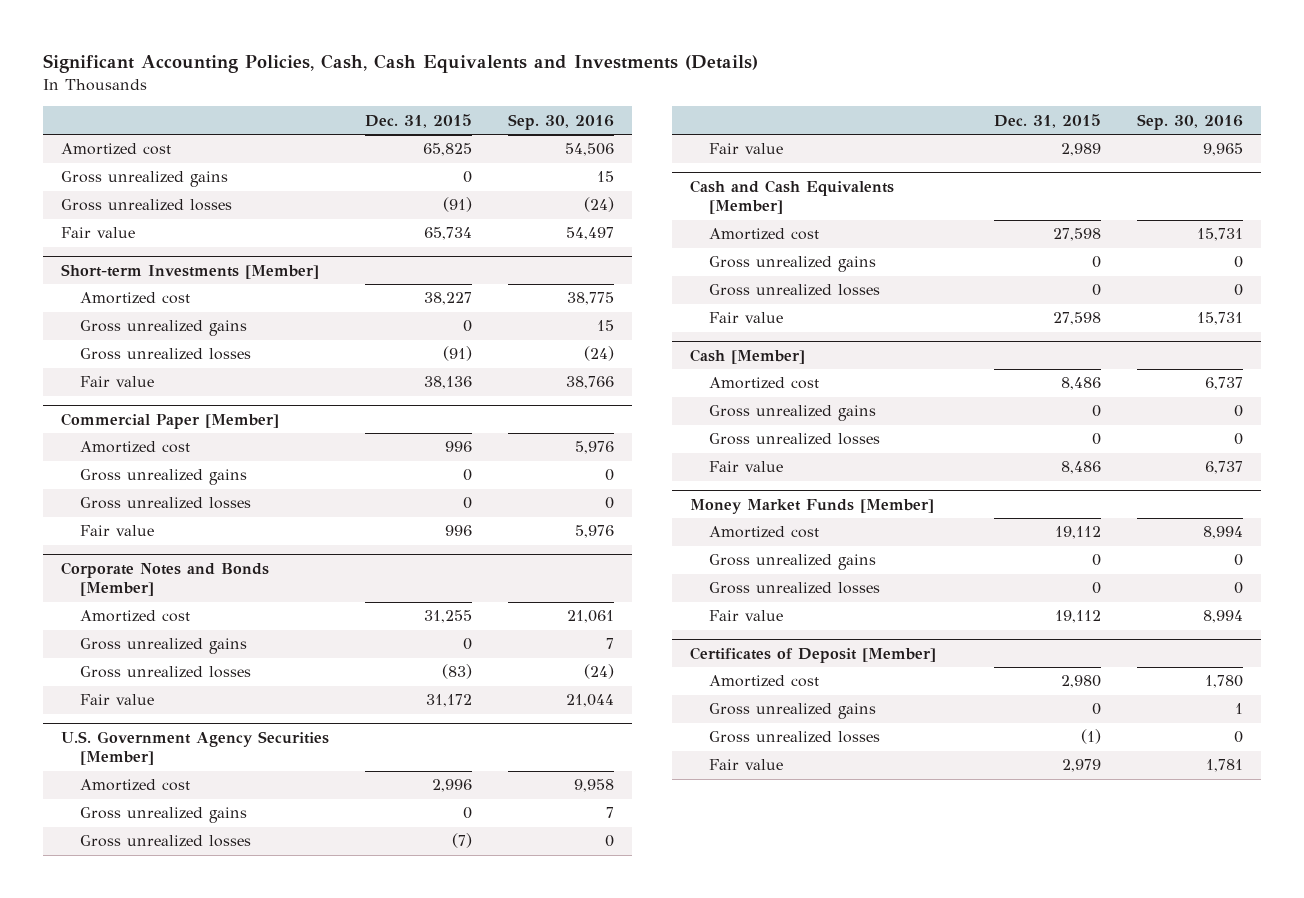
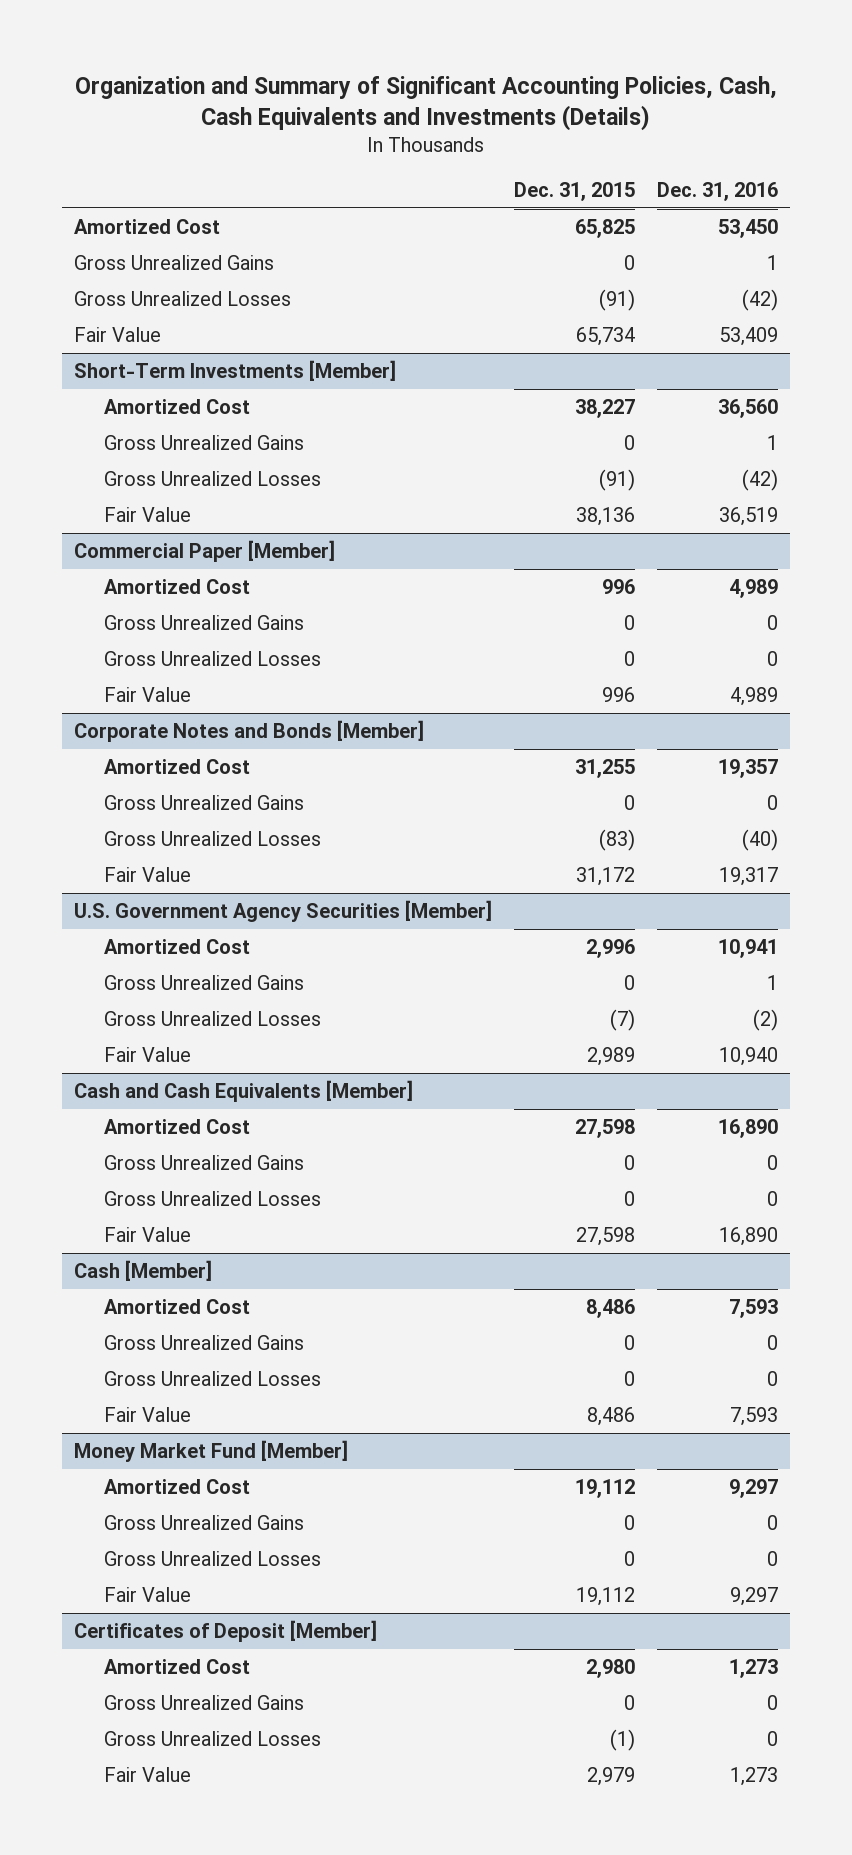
- Significant Accounting Policies, Cash, Cash Equivalents and Investments (Details)
+ Organization and Summary of Significant Accounting Policies, Cash, Cash Equivalents and Investments (Details)
- | Dec. 31, 2015 | Sep. 30, 2016
+ | Dec. 31, 2015 | Dec. 31, 2016
- Amortized cost | 65,825 | 54,506
- Gross unrealized gains | 0 | 15
- Gross unrealized losses | (91) | (24)
- Fair value | 65,734 | 54,497
- Short-term Investments [Member]
- Amortized cost | 38,227 | 38,775
- Gross unrealized gains | 0 | 15
- Gross unrealized losses | (91) | (24)
- Fair value | 38,136 | 38,766
+ Amortized Cost | 65,825 | 53,450
+ Gross Unrealized Gains | 0 | 1
+ Gross Unrealized Losses | (91) | (42)
+ Fair Value | 65,734 | 53,409
+ Short-Term Investments [Member]
+ Amortized Cost | 38,227 | 36,560
+ Gross Unrealized Gains | 0 | 1
+ Gross Unrealized Losses | (91) | (42)
+ Fair Value | 38,136 | 36,519
@ Commercial Paper [Member]
- Amortized cost | 996 | 5,976
- Gross unrealized gains | 0 | 0
- Gross unrealized losses | 0 | 0
- Fair value | 996 | 5,976
+ Amortized Cost | 996 | 4,989
+ Gross Unrealized Gains | 0 | 0
+ Gross Unrealized Losses | 0 | 0
+ Fair Value | 996 | 4,989
@ Corporate Notes and Bonds [Member]
- Amortized cost | 31,255 | 21,061
- Gross unrealized gains | 0 | 7
- Gross unrealized losses | (83) | (24)
- Fair value | 31,172 | 21,044
+ Amortized Cost | 31,255 | 19,357
+ Gross Unrealized Gains | 0 | 0
+ Gross Unrealized Losses | (83) | (40)
+ Fair Value | 31,172 | 19,317
@ U.S. Government Agency Securities [Member]
- Amortized cost | 2,996 | 9,958
- Gross unrealized gains | 0 | 7
- Gross unrealized losses | (7) | 0
- Fair value | 2,989 | 9,965
+ Amortized Cost | 2,996 | 10,941
+ Gross Unrealized Gains | 0 | 1
+ Gross Unrealized Losses | (7) | (2)
+ Fair Value | 2,989 | 10,940
@ Cash and Cash Equivalents [Member]
- Amortized cost | 27,598 | 15,731
- Gross unrealized gains | 0 | 0
- Gross unrealized losses | 0 | 0
- Fair value | 27,598 | 15,731
+ Amortized Cost | 27,598 | 16,890
+ Gross Unrealized Gains | 0 | 0
+ Gross Unrealized Losses | 0 | 0
+ Fair Value | 27,598 | 16,890
@ Cash [Member]
- Amortized cost | 8,486 | 6,737
- Gross unrealized gains | 0 | 0
- Gross unrealized losses | 0 | 0
- Fair value | 8,486 | 6,737
- Money Market Funds [Member]
- Amortized cost | 19,112 | 8,994
- Gross unrealized gains | 0 | 0
- Gross unrealized losses | 0 | 0
- Fair value | 19,112 | 8,994
@ Cash [Member]
+ Amortized Cost | 8,486 | 7,593
+ Gross Unrealized Gains | 0 | 0
+ Gross Unrealized Losses | 0 | 0
+ Fair Value | 8,486 | 7,593
+ Money Market Fund [Member]
+ Amortized Cost | 19,112 | 9,297
+ Gross Unrealized Gains | 0 | 0
+ Gross Unrealized Losses | 0 | 0
+ Fair Value | 19,112 | 9,297
@ Certificates of Deposit [Member]
- Amortized cost | 2,980 | 1,780
- Gross unrealized gains | 0 | 1
- Gross unrealized losses | (1) | 0
- Fair value | 2,979 | 1,781
+ Amortized Cost | 2,980 | 1,273
+ Gross Unrealized Gains | 0 | 0
+ Gross Unrealized Losses | (1) | 0
+ Fair Value | 2,979 | 1,273

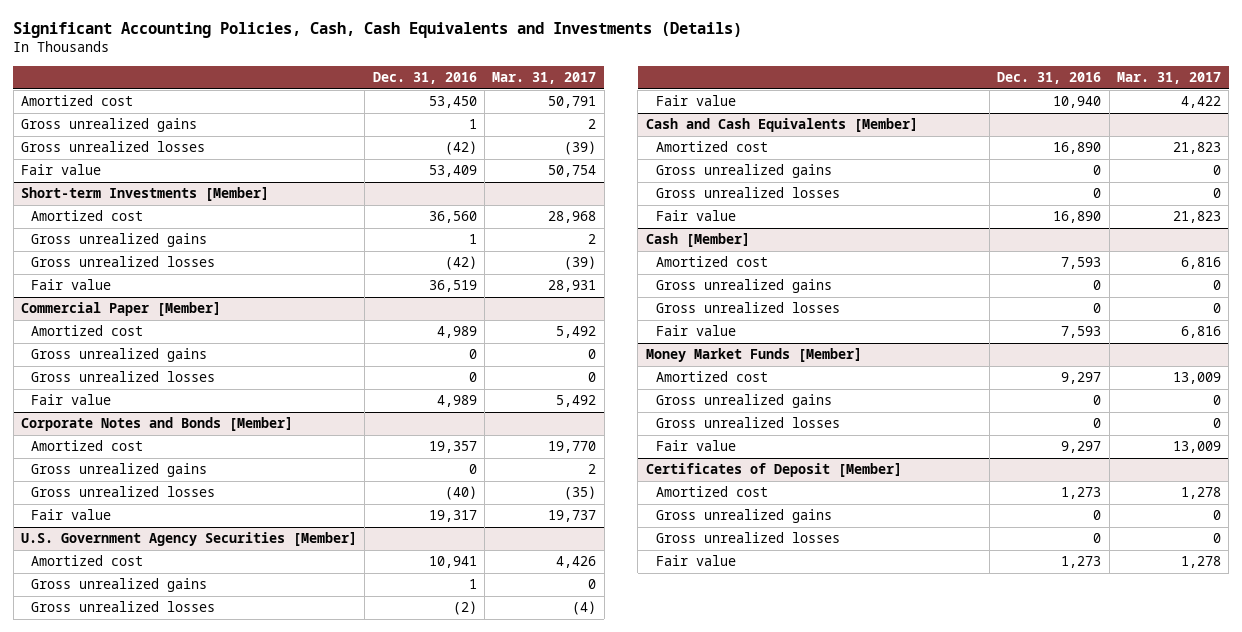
- Organization and Summary of Significant Accounting Policies, Cash, Cash Equivalents and Investments (Details)
+ Significant Accounting Policies, Cash, Cash Equivalents and Investments (Details)
- | Dec. 31, 2015 | Dec. 31, 2016
+ | Dec. 31, 2016 | Mar. 31, 2017
- Amortized Cost | 65,825 | 53,450
- Gross Unrealized Gains | 0 | 1
- Gross Unrealized Losses | (91) | (42)
- Fair Value | 65,734 | 53,409
- Short-Term Investments [Member]
- Amortized Cost | 38,227 | 36,560
- Gross Unrealized Gains | 0 | 1
- Gross Unrealized Losses | (91) | (42)
- Fair Value | 38,136 | 36,519
+ Amortized cost | 53,450 | 50,791
+ Gross unrealized gains | 1 | 2
+ Gross unrealized losses | (42) | (39)
+ Fair value | 53,409 | 50,754
+ Short-term Investments [Member]
+ Amortized cost | 36,560 | 28,968
+ Gross unrealized gains | 1 | 2
+ Gross unrealized losses | (42) | (39)
+ Fair value | 36,519 | 28,931
@ Commercial Paper [Member]
- Amortized Cost | 996 | 4,989
- Gross Unrealized Gains | 0 | 0
- Gross Unrealized Losses | 0 | 0
- Fair Value | 996 | 4,989
+ Amortized cost | 4,989 | 5,492
+ Gross unrealized gains | 0 | 0
+ Gross unrealized losses | 0 | 0
+ Fair value | 4,989 | 5,492
@ Corporate Notes and Bonds [Member]
- Amortized Cost | 31,255 | 19,357
- Gross Unrealized Gains | 0 | 0
- Gross Unrealized Losses | (83) | (40)
- Fair Value | 31,172 | 19,317
+ Amortized cost | 19,357 | 19,770
+ Gross unrealized gains | 0 | 2
+ Gross unrealized losses | (40) | (35)
+ Fair value | 19,317 | 19,737
@ U.S. Government Agency Securities [Member]
- Amortized Cost | 2,996 | 10,941
- Gross Unrealized Gains | 0 | 1
- Gross Unrealized Losses | (7) | (2)
- Fair Value | 2,989 | 10,940
+ Amortized cost | 10,941 | 4,426
+ Gross unrealized gains | 1 | 0
+ Gross unrealized losses | (2) | (4)
+ Fair value | 10,940 | 4,422
@ Cash and Cash Equivalents [Member]
- Amortized Cost | 27,598 | 16,890
- Gross Unrealized Gains | 0 | 0
- Gross Unrealized Losses | 0 | 0
- Fair Value | 27,598 | 16,890
+ Amortized cost | 16,890 | 21,823
+ Gross unrealized gains | 0 | 0
+ Gross unrealized losses | 0 | 0
+ Fair value | 16,890 | 21,823
@ Cash [Member]
- Amortized Cost | 8,486 | 7,593
- Gross Unrealized Gains | 0 | 0
- Gross Unrealized Losses | 0 | 0
- Fair Value | 8,486 | 7,593
- Money Market Fund [Member]
- Amortized Cost | 19,112 | 9,297
- Gross Unrealized Gains | 0 | 0
- Gross Unrealized Losses | 0 | 0
- Fair Value | 19,112 | 9,297
@ Cash [Member]
+ Amortized cost | 7,593 | 6,816
+ Gross unrealized gains | 0 | 0
+ Gross unrealized losses | 0 | 0
+ Fair value | 7,593 | 6,816
+ Money Market Funds [Member]
+ Amortized cost | 9,297 | 13,009
+ Gross unrealized gains | 0 | 0
+ Gross unrealized losses | 0 | 0
+ Fair value | 9,297 | 13,009
@ Certificates of Deposit [Member]
- Amortized Cost | 2,980 | 1,273
- Gross Unrealized Gains | 0 | 0
- Gross Unrealized Losses | (1) | 0
- Fair Value | 2,979 | 1,273
+ Amortized cost | 1,273 | 1,278
+ Gross unrealized gains | 0 | 0
+ Gross unrealized losses | 0 | 0
+ Fair value | 1,273 | 1,278

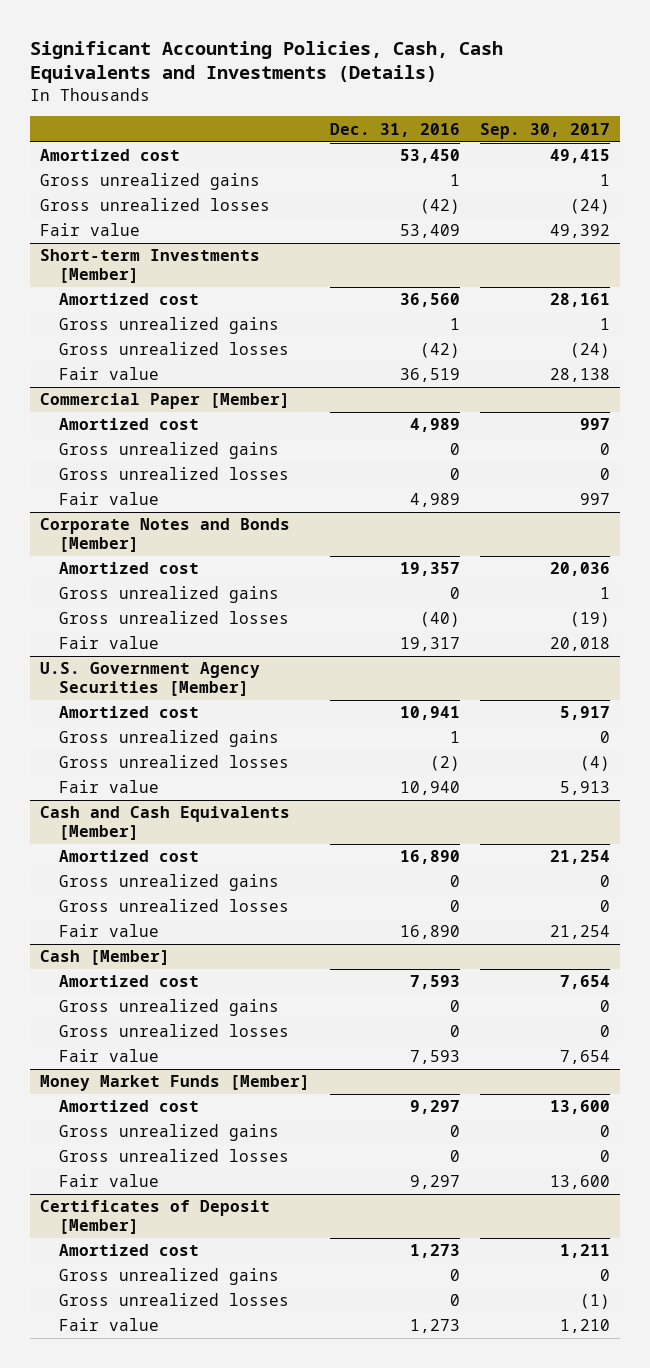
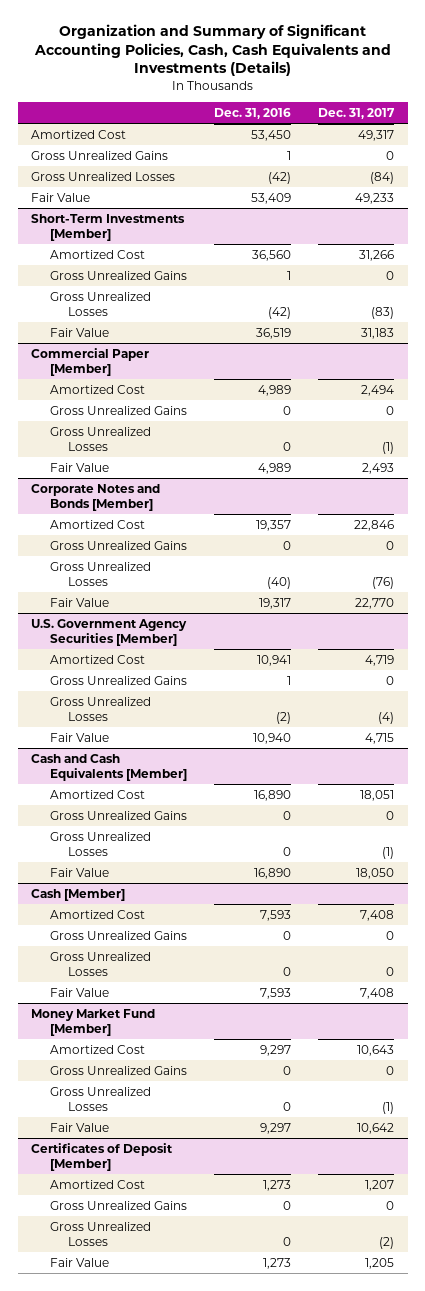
- Significant Accounting Policies, Cash, Cash Equivalents and Investments (Details)
+ Organization and Summary of Significant Accounting Policies, Cash, Cash Equivalents and Investments (Details)
- | Dec. 31, 2016 | Sep. 30, 2017
+ | Dec. 31, 2016 | Dec. 31, 2017
- Amortized cost | 53,450 | 49,415
- Gross unrealized gains | 1 | 1
- Gross unrealized losses | (42) | (24)
- Fair value | 53,409 | 49,392
- Short-term Investments [Member]
- Amortized cost | 36,560 | 28,161
- Gross unrealized gains | 1 | 1
- Gross unrealized losses | (42) | (24)
- Fair value | 36,519 | 28,138
+ Amortized Cost | 53,450 | 49,317
+ Gross Unrealized Gains | 1 | 0
+ Gross Unrealized Losses | (42) | (84)
+ Fair Value | 53,409 | 49,233
+ Short-Term Investments [Member]
+ Amortized Cost | 36,560 | 31,266
+ Gross Unrealized Gains | 1 | 0
+ Gross Unrealized Losses | (42) | (83)
+ Fair Value | 36,519 | 31,183
@ Commercial Paper [Member]
- Amortized cost | 4,989 | 997
- Gross unrealized gains | 0 | 0
- Gross unrealized losses | 0 | 0
- Fair value | 4,989 | 997
+ Amortized Cost | 4,989 | 2,494
+ Gross Unrealized Gains | 0 | 0
+ Gross Unrealized Losses | 0 | (1)
+ Fair Value | 4,989 | 2,493
@ Corporate Notes and Bonds [Member]
- Amortized cost | 19,357 | 20,036
- Gross unrealized gains | 0 | 1
- Gross unrealized losses | (40) | (19)
- Fair value | 19,317 | 20,018
+ Amortized Cost | 19,357 | 22,846
+ Gross Unrealized Gains | 0 | 0
+ Gross Unrealized Losses | (40) | (76)
+ Fair Value | 19,317 | 22,770
@ U.S. Government Agency Securities [Member]
- Amortized cost | 10,941 | 5,917
- Gross unrealized gains | 1 | 0
- Gross unrealized losses | (2) | (4)
- Fair value | 10,940 | 5,913
+ Amortized Cost | 10,941 | 4,719
+ Gross Unrealized Gains | 1 | 0
+ Gross Unrealized Losses | (2) | (4)
+ Fair Value | 10,940 | 4,715
@ Cash and Cash Equivalents [Member]
- Amortized cost | 16,890 | 21,254
- Gross unrealized gains | 0 | 0
- Gross unrealized losses | 0 | 0
- Fair value | 16,890 | 21,254
+ Amortized Cost | 16,890 | 18,051
+ Gross Unrealized Gains | 0 | 0
+ Gross Unrealized Losses | 0 | (1)
+ Fair Value | 16,890 | 18,050
@ Cash [Member]
- Amortized cost | 7,593 | 7,654
- Gross unrealized gains | 0 | 0
- Gross unrealized losses | 0 | 0
- Fair value | 7,593 | 7,654
- Money Market Funds [Member]
- Amortized cost | 9,297 | 13,600
- Gross unrealized gains | 0 | 0
- Gross unrealized losses | 0 | 0
- Fair value | 9,297 | 13,600
@ Cash [Member]
+ Amortized Cost | 7,593 | 7,408
+ Gross Unrealized Gains | 0 | 0
+ Gross Unrealized Losses | 0 | 0
+ Fair Value | 7,593 | 7,408
+ Money Market Fund [Member]
+ Amortized Cost | 9,297 | 10,643
+ Gross Unrealized Gains | 0 | 0
+ Gross Unrealized Losses | 0 | (1)
+ Fair Value | 9,297 | 10,642
@ Certificates of Deposit [Member]
- Amortized cost | 1,273 | 1,211
- Gross unrealized gains | 0 | 0
- Gross unrealized losses | 0 | (1)
- Fair value | 1,273 | 1,210
+ Amortized Cost | 1,273 | 1,207
+ Gross Unrealized Gains | 0 | 0
+ Gross Unrealized Losses | 0 | (2)
+ Fair Value | 1,273 | 1,205

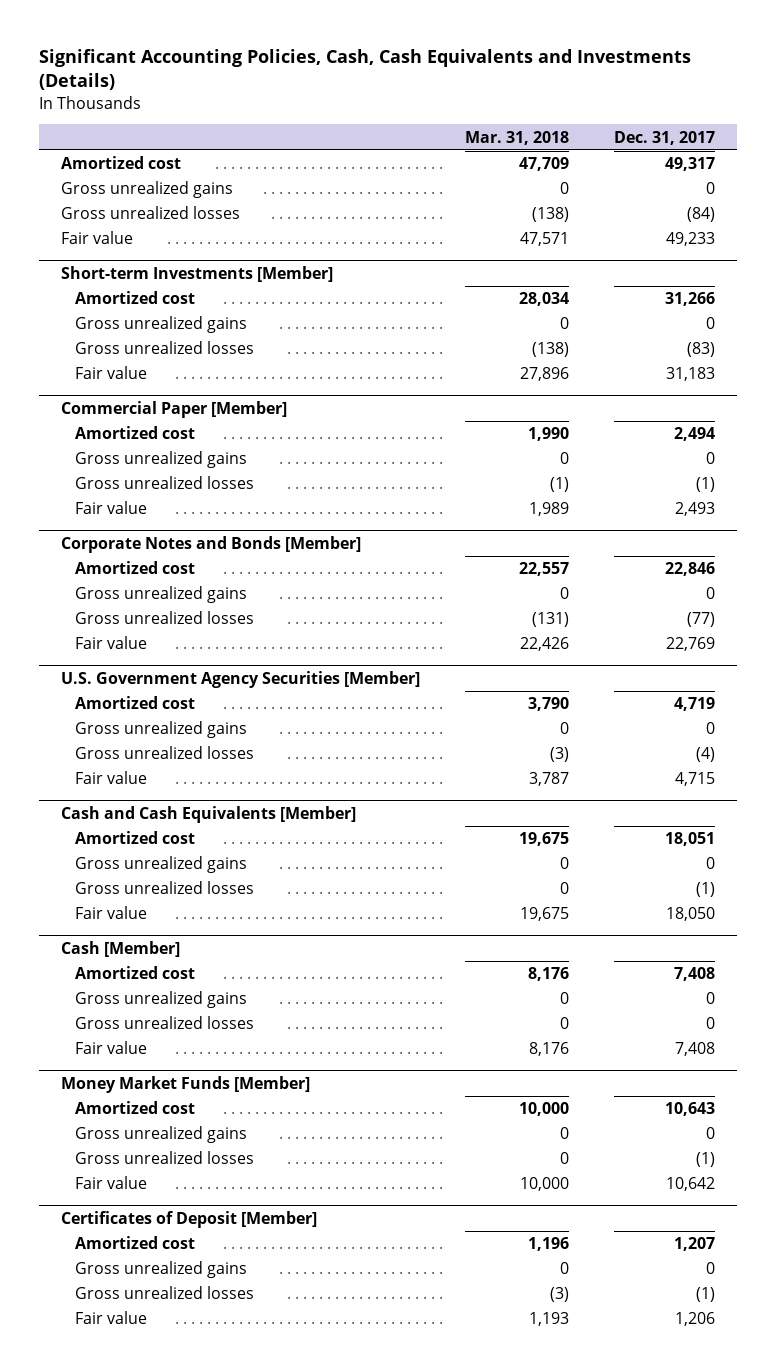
- Organization and Summary of Significant Accounting Policies, Cash, Cash Equivalents and Investments (Details)
+ Significant Accounting Policies, Cash, Cash Equivalents and Investments (Details)
- | Dec. 31, 2016 | Dec. 31, 2017
+ | Mar. 31, 2018 | Dec. 31, 2017
- Amortized Cost | 53,450 | 49,317
- Gross Unrealized Gains | 1 | 0
- Gross Unrealized Losses | (42) | (84)
- Fair Value | 53,409 | 49,233
- Short-Term Investments [Member]
- Amortized Cost | 36,560 | 31,266
- Gross Unrealized Gains | 1 | 0
- Gross Unrealized Losses | (42) | (83)
- Fair Value | 36,519 | 31,183
+ Amortized cost | 47,709 | 49,317
+ Gross unrealized gains | 0 | 0
+ Gross unrealized losses | (138) | (84)
+ Fair value | 47,571 | 49,233
+ Short-term Investments [Member]
+ Amortized cost | 28,034 | 31,266
+ Gross unrealized gains | 0 | 0
+ Gross unrealized losses | (138) | (83)
+ Fair value | 27,896 | 31,183
@ Commercial Paper [Member]
- Amortized Cost | 4,989 | 2,494
- Gross Unrealized Gains | 0 | 0
- Gross Unrealized Losses | 0 | (1)
- Fair Value | 4,989 | 2,493
+ Amortized cost | 1,990 | 2,494
+ Gross unrealized gains | 0 | 0
+ Gross unrealized losses | (1) | (1)
+ Fair value | 1,989 | 2,493
@ Corporate Notes and Bonds [Member]
- Amortized Cost | 19,357 | 22,846
- Gross Unrealized Gains | 0 | 0
- Gross Unrealized Losses | (40) | (76)
- Fair Value | 19,317 | 22,770
+ Amortized cost | 22,557 | 22,846
+ Gross unrealized gains | 0 | 0
+ Gross unrealized losses | (131) | (77)
+ Fair value | 22,426 | 22,769
@ U.S. Government Agency Securities [Member]
- Amortized Cost | 10,941 | 4,719
- Gross Unrealized Gains | 1 | 0
- Gross Unrealized Losses | (2) | (4)
- Fair Value | 10,940 | 4,715
+ Amortized cost | 3,790 | 4,719
+ Gross unrealized gains | 0 | 0
+ Gross unrealized losses | (3) | (4)
+ Fair value | 3,787 | 4,715
@ Cash and Cash Equivalents [Member]
- Amortized Cost | 16,890 | 18,051
- Gross Unrealized Gains | 0 | 0
- Gross Unrealized Losses | 0 | (1)
- Fair Value | 16,890 | 18,050
+ Amortized cost | 19,675 | 18,051
+ Gross unrealized gains | 0 | 0
+ Gross unrealized losses | 0 | (1)
+ Fair value | 19,675 | 18,050
@ Cash [Member]
- Amortized Cost | 7,593 | 7,408
- Gross Unrealized Gains | 0 | 0
- Gross Unrealized Losses | 0 | 0
- Fair Value | 7,593 | 7,408
- Money Market Fund [Member]
- Amortized Cost | 9,297 | 10,643
- Gross Unrealized Gains | 0 | 0
- Gross Unrealized Losses | 0 | (1)
- Fair Value | 9,297 | 10,642
@ Cash [Member]
+ Amortized cost | 8,176 | 7,408
+ Gross unrealized gains | 0 | 0
+ Gross unrealized losses | 0 | 0
+ Fair value | 8,176 | 7,408
+ Money Market Funds [Member]
+ Amortized cost | 10,000 | 10,643
+ Gross unrealized gains | 0 | 0
+ Gross unrealized losses | 0 | (1)
+ Fair value | 10,000 | 10,642
@ Certificates of Deposit [Member]
- Amortized Cost | 1,273 | 1,207
- Gross Unrealized Gains | 0 | 0
- Gross Unrealized Losses | 0 | (2)
- Fair Value | 1,273 | 1,205
+ Amortized cost | 1,196 | 1,207
+ Gross unrealized gains | 0 | 0
+ Gross unrealized losses | (3) | (1)
+ Fair value | 1,193 | 1,206

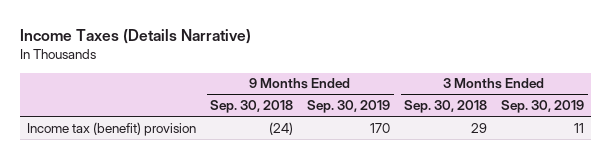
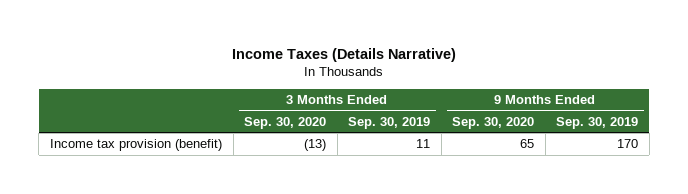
- | 9 Months Ended Sep. 30, 2018 | 9 Months Ended Sep. 30, 2019 | 3 Months Ended Sep. 30, 2018 | 3 Months Ended Sep. 30, 2019
+ | 3 Months Ended Sep. 30, 2020 | 3 Months Ended Sep. 30, 2019 | 9 Months Ended Sep. 30, 2020 | 9 Months Ended Sep. 30, 2019
- Income tax (benefit) provision | (24) | 170 | 29 | 11
+ Income tax provision (benefit) | (13) | 11 | 65 | 170

